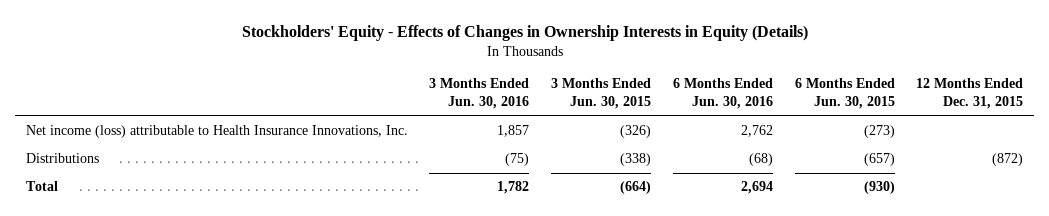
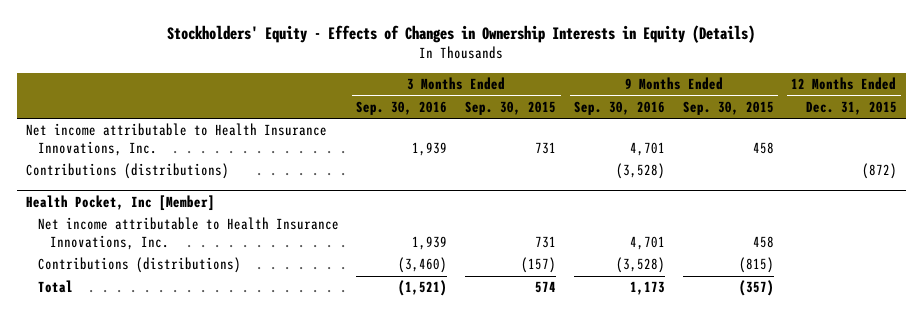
- | 3 Months Ended Jun. 30, 2016 | 3 Months Ended Jun. 30, 2015 | 6 Months Ended Jun. 30, 2016 | 6 Months Ended Jun. 30, 2015 | 12 Months Ended Dec. 31, 2015
+ | 3 Months Ended Sep. 30, 2016 | 3 Months Ended Sep. 30, 2015 | 9 Months Ended Sep. 30, 2016 | 9 Months Ended Sep. 30, 2015 | 12 Months Ended Dec. 31, 2015
- Net income (loss) attributable to Health Insurance Innovations, Inc. | 1,857 | (326) | 2,762 | (273) |
- Distributions | (75) | (338) | (68) | (657) | (872)
- Total | 1,782 | (664) | 2,694 | (930) |
+ Net income attributable to Health Insurance Innovations, Inc. | 1,939 | 731 | 4,701 | 458 |
+ Contributions (distributions) | | | (3,528) | | (872)
+ Health Pocket, Inc [Member]
+ Net income attributable to Health Insurance Innovations, Inc. | 1,939 | 731 | 4,701 | 458 |
+ Contributions (distributions) | (3,460) | (157) | (3,528) | (815) |
+ Total | (1,521) | 574 | 1,173 | (357) |

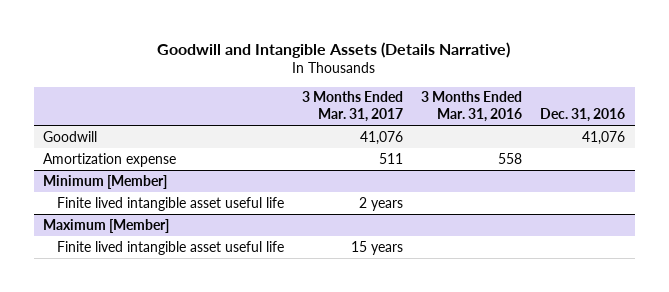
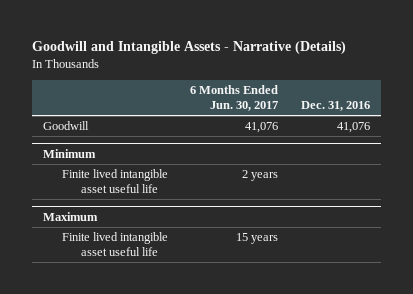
- Goodwill and Intangible Assets (Details Narrative)
+ Goodwill and Intangible Assets - Narrative (Details)
- | 3 Months Ended Mar. 31, 2017 | 3 Months Ended Mar. 31, 2016 | Dec. 31, 2016
+ | 6 Months Ended Jun. 30, 2017 | Dec. 31, 2016
- Amortization expense | 511 | 558 |
- Minimum [Member]
+ Minimum
- Maximum [Member]
+ Maximum

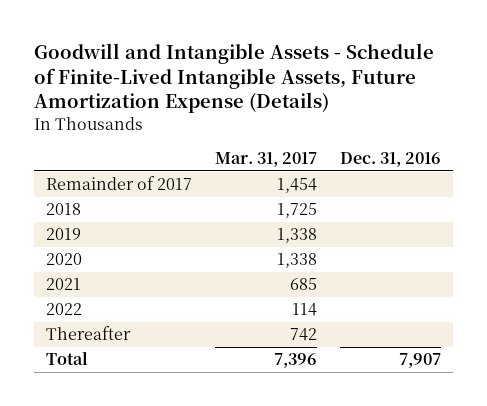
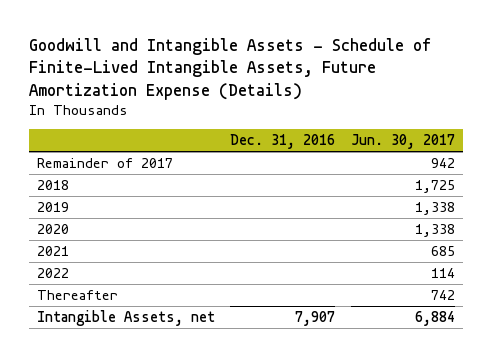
- | Mar. 31, 2017 | Dec. 31, 2016
+ | Dec. 31, 2016 | Jun. 30, 2017
- Total | 7,396 | 7,907
+ Intangible Assets, net | 7,907 | 6,884

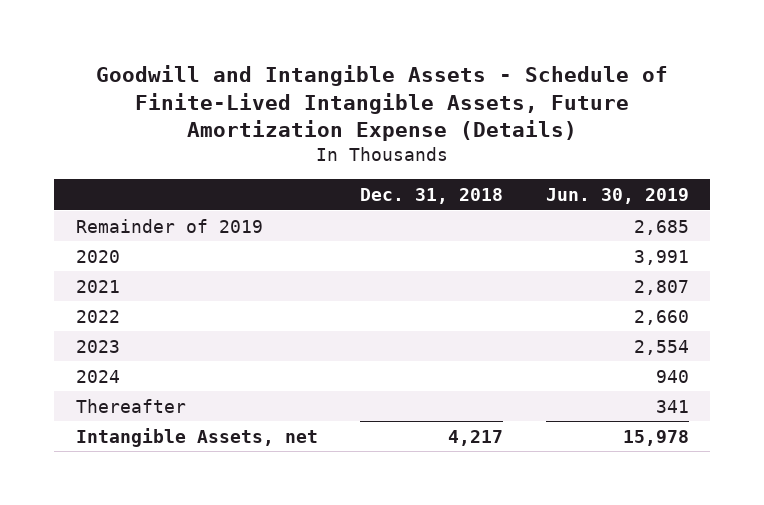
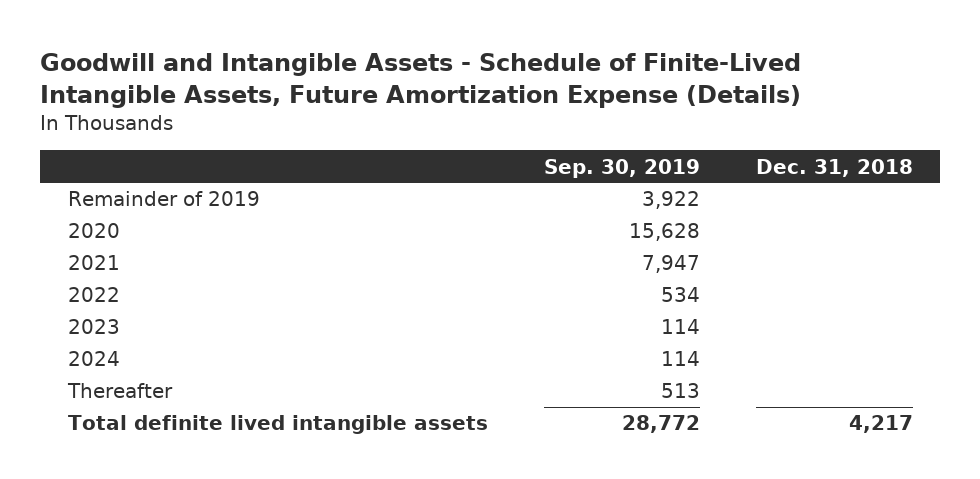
- | Dec. 31, 2018 | Jun. 30, 2019
+ | Sep. 30, 2019 | Dec. 31, 2018
- Intangible Assets, net | 4,217 | 15,978
+ Total definite lived intangible assets | 28,772 | 4,217

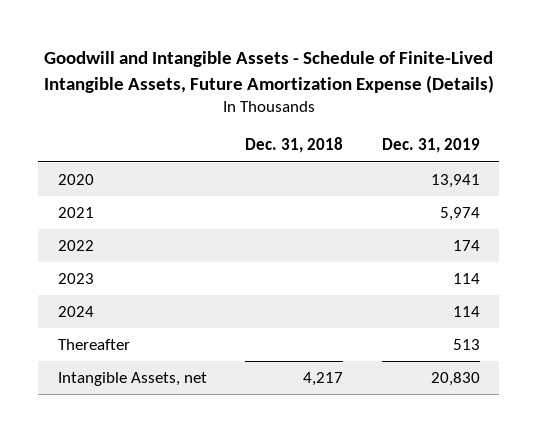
- | Sep. 30, 2019 | Dec. 31, 2018
+ | Dec. 31, 2018 | Dec. 31, 2019
- Remainder of 2019 | 3,922 |
- Total definite lived intangible assets | 28,772 | 4,217
+ Intangible Assets, net | 4,217 | 20,830

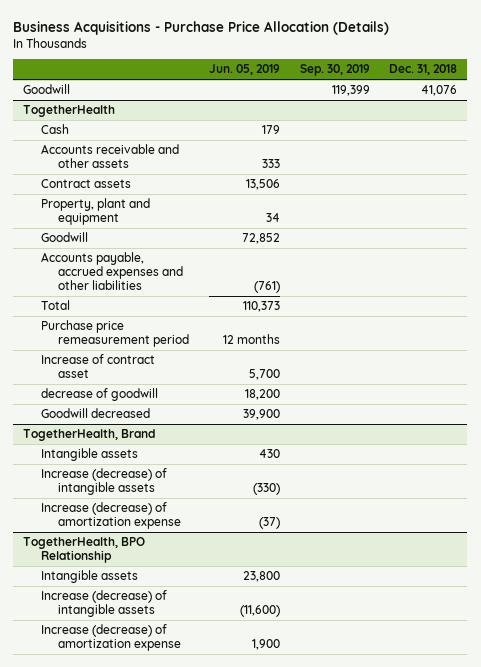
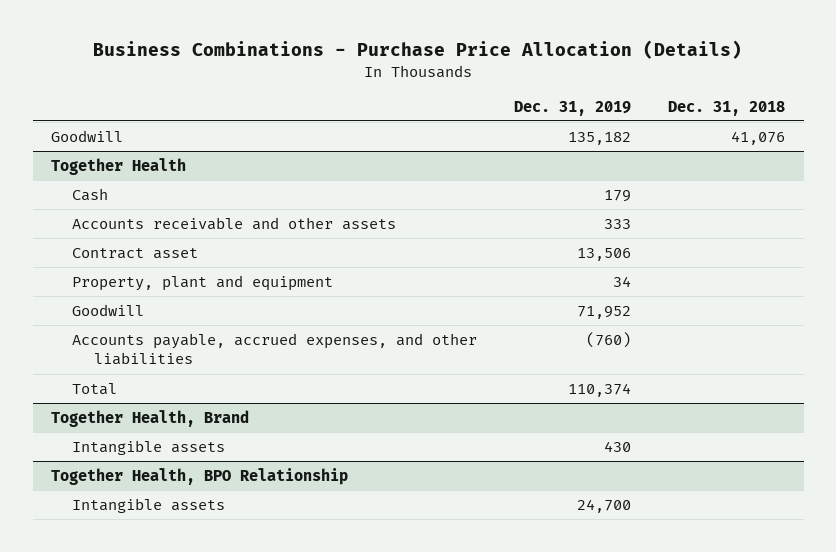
- Business Acquisitions - Purchase Price Allocation (Details)
+ Business Combinations - Purchase Price Allocation (Details)
- | Jun. 05, 2019 | Sep. 30, 2019 | Dec. 31, 2018
+ | Dec. 31, 2019 | Dec. 31, 2018
- TogetherHealth
+ Together Health
- Contract assets | 13,506 | |
+ Contract asset | 13,506 |
- Accounts payable, accrued expenses and other liabilities | (761) | |
+ Accounts payable, accrued expenses, and other liabilities | (760) |
- Purchase price remeasurement period | 12 months | |
- Increase of contract asset | 5,700 | |
- decrease of goodwill | 18,200 | |
- Goodwill decreased | 39,900 | |
- TogetherHealth, Brand
- Intangible assets | 430 | |
- Increase (decrease) of intangible assets | (330) | |
- Increase (decrease) of amortization expense | (37) | |
- TogetherHealth, BPO Relationship
- Intangible assets | 23,800 | |
- Increase (decrease) of intangible assets | (11,600) | |
- Increase (decrease) of amortization expense | 1,900 | |
+ Together Health, Brand
+ Intangible assets | 430 |
+ Together Health, BPO Relationship
+ Intangible assets | 24,700 |

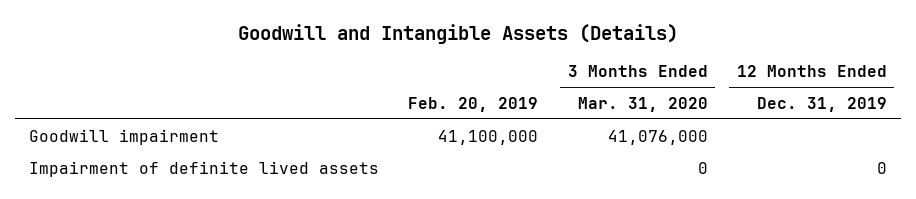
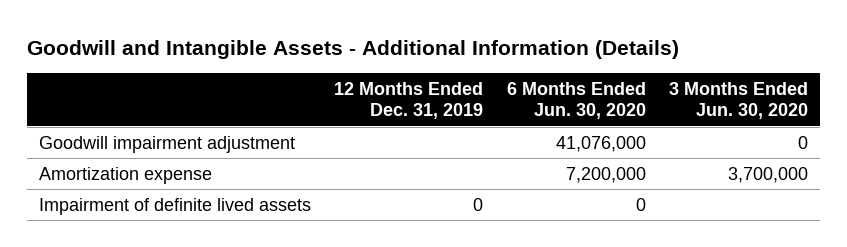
- Goodwill and Intangible Assets (Details)
+ Goodwill and Intangible Assets - Additional Information (Details)
- | Feb. 20, 2019 | 3 Months Ended Mar. 31, 2020 | 12 Months Ended Dec. 31, 2019
+ | 12 Months Ended Dec. 31, 2019 | 6 Months Ended Jun. 30, 2020 | 3 Months Ended Jun. 30, 2020
- Goodwill impairment | 41,100,000 | 41,076,000 |
+ Goodwill impairment adjustment | | 41,076,000 | 0
+ Amortization expense | | 7,200,000 | 3,700,000

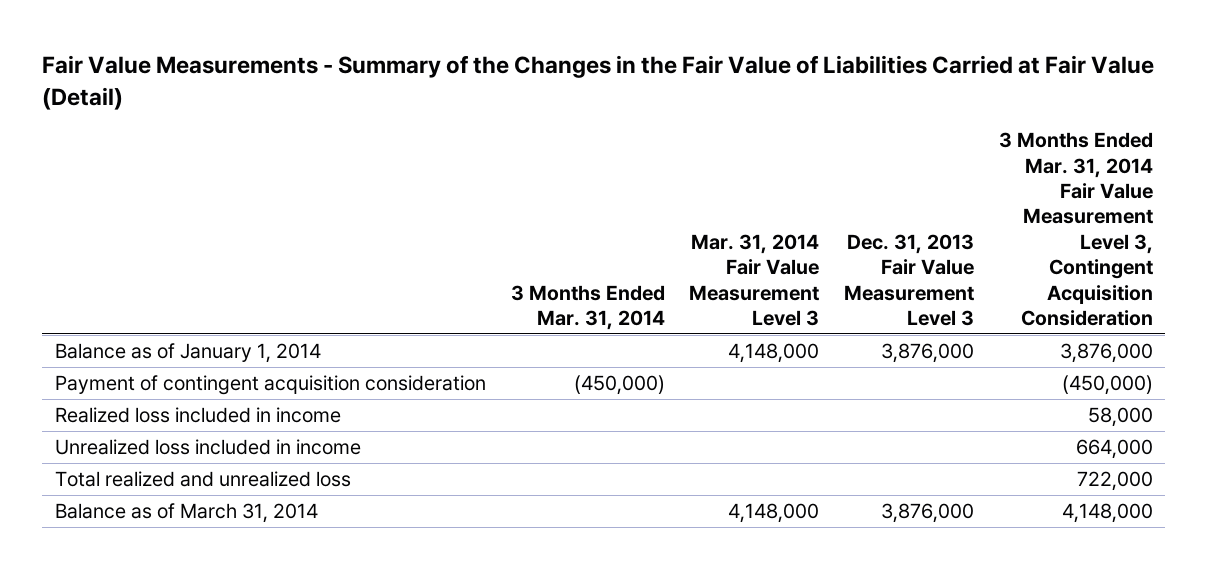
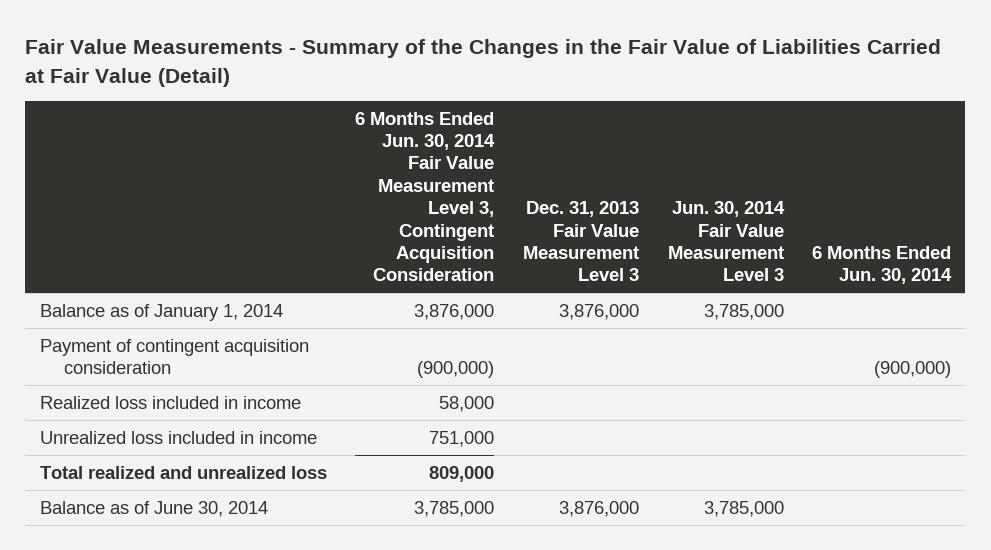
- | 3 Months Ended Mar. 31, 2014 | Mar. 31, 2014 Fair Value Measurement Level 3 | Dec. 31, 2013 Fair Value Measurement Level 3 | 3 Months Ended Mar. 31, 2014 Fair Value Measurement Level 3, Contingent Acquisition Consideration
+ | 6 Months Ended Jun. 30, 2014 Fair Value Measurement Level 3, Contingent Acquisition Consideration | Dec. 31, 2013 Fair Value Measurement Level 3 | Jun. 30, 2014 Fair Value Measurement Level 3 | 6 Months Ended Jun. 30, 2014
- Balance as of March 31, 2014 | | 4,148,000 | 3,876,000 | 4,148,000
+ Balance as of June 30, 2014 | 3,785,000 | 3,876,000 | 3,785,000 |

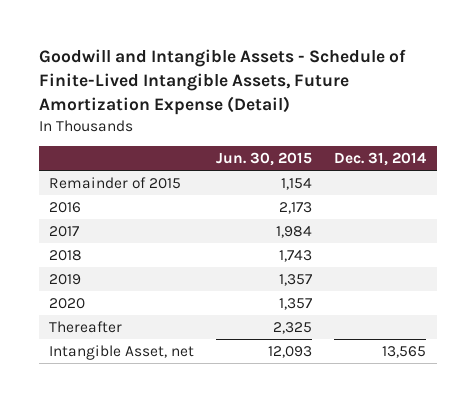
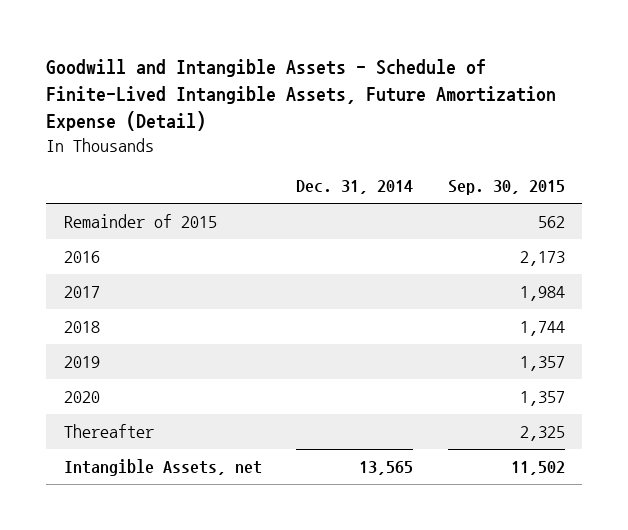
- | Jun. 30, 2015 | Dec. 31, 2014
+ | Dec. 31, 2014 | Sep. 30, 2015
- Intangible Asset, net | 12,093 | 13,565
+ Intangible Assets, net | 13,565 | 11,502

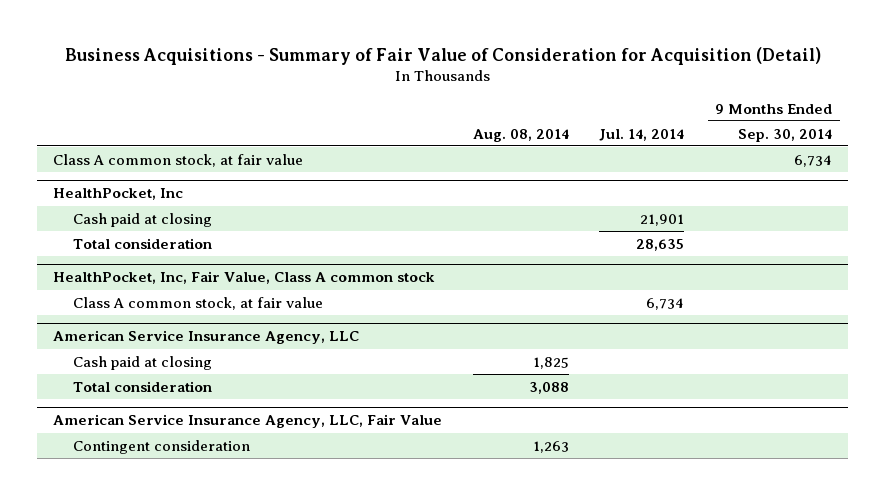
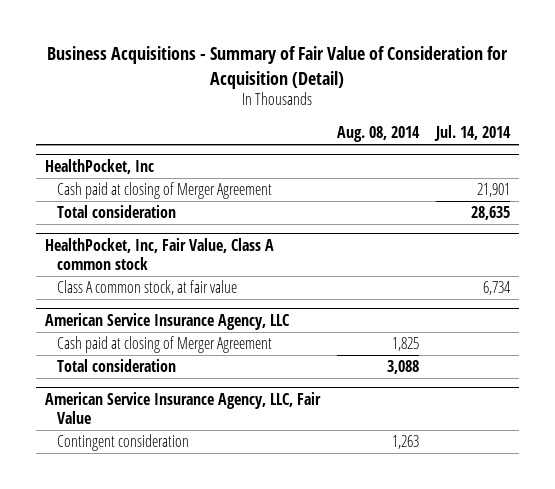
- | Aug. 08, 2014 | Jul. 14, 2014 | 9 Months Ended Sep. 30, 2014
+ | Aug. 08, 2014 | Jul. 14, 2014
- Class A common stock, at fair value | | | 6,734
@ HealthPocket, Inc
- Cash paid at closing | | 21,901 |
+ Cash paid at closing of Merger Agreement | | 21,901
@ American Service Insurance Agency, LLC
- Cash paid at closing | 1,825 | |
+ Cash paid at closing of Merger Agreement | 1,825 |

